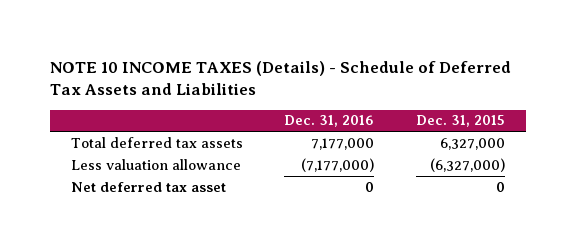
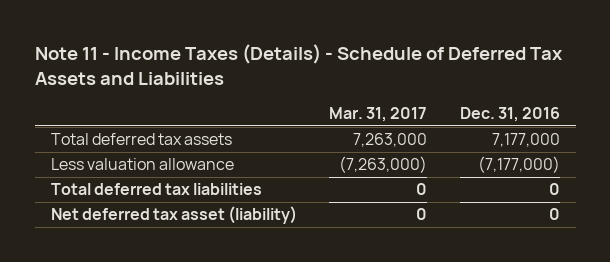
- NOTE 10 INCOME TAXES (Details) - Schedule of Deferred Tax Assets and Liabilities
+ Note 11 - Income Taxes (Details) - Schedule of Deferred Tax Assets and Liabilities
- | Dec. 31, 2016 | Dec. 31, 2015
+ | Mar. 31, 2017 | Dec. 31, 2016
- Net deferred tax asset | 0 | 0
+ Total deferred tax liabilities | 0 | 0
+ Net deferred tax asset (liability) | 0 | 0

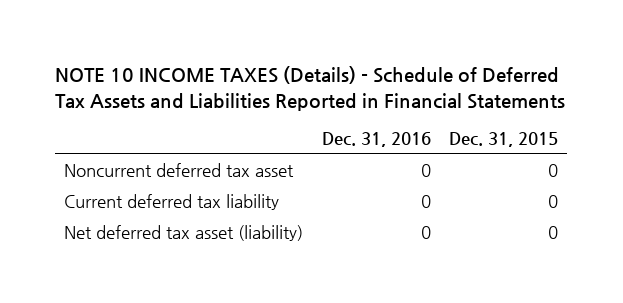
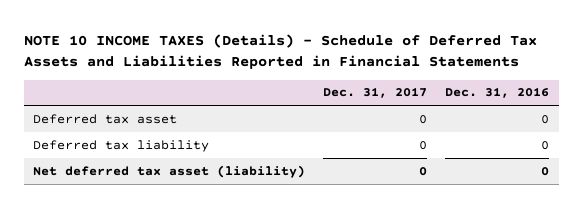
- | Dec. 31, 2016 | Dec. 31, 2015
+ | Dec. 31, 2017 | Dec. 31, 2016
- Noncurrent deferred tax asset | 0 | 0
- Current deferred tax liability | 0 | 0
+ Deferred tax asset | 0 | 0
+ Deferred tax liability | 0 | 0

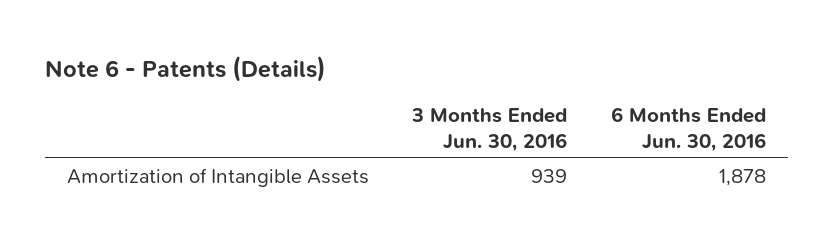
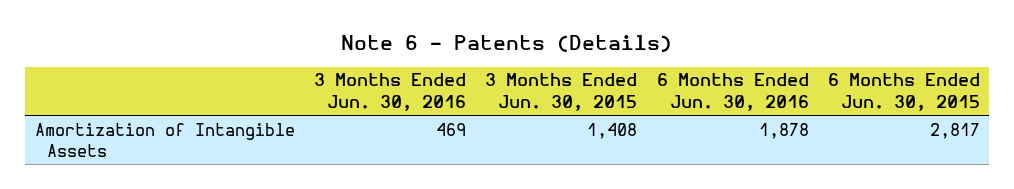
- | 3 Months Ended Jun. 30, 2016 | 6 Months Ended Jun. 30, 2016
+ | 3 Months Ended Jun. 30, 2016 | 3 Months Ended Jun. 30, 2015 | 6 Months Ended Jun. 30, 2016 | 6 Months Ended Jun. 30, 2015
- Amortization of Intangible Assets | 939 | 1,878
+ Amortization of Intangible Assets | 469 | 1,408 | 1,878 | 2,817

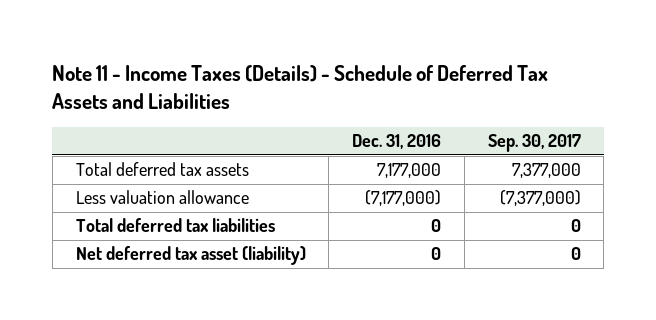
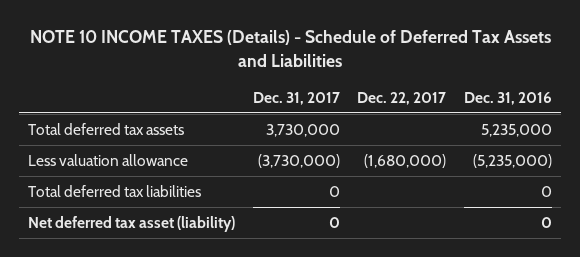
- Note 11 - Income Taxes (Details) - Schedule of Deferred Tax Assets and Liabilities
+ NOTE 10 INCOME TAXES (Details) - Schedule of Deferred Tax Assets and Liabilities
- | Dec. 31, 2016 | Sep. 30, 2017
+ | Dec. 31, 2017 | Dec. 22, 2017 | Dec. 31, 2016
- Total deferred tax assets | 7,177,000 | 7,377,000
- Less valuation allowance | (7,177,000) | (7,377,000)
+ Total deferred tax assets | 3,730,000 | | 5,235,000
+ Less valuation allowance | (3,730,000) | (1,680,000) | (5,235,000)

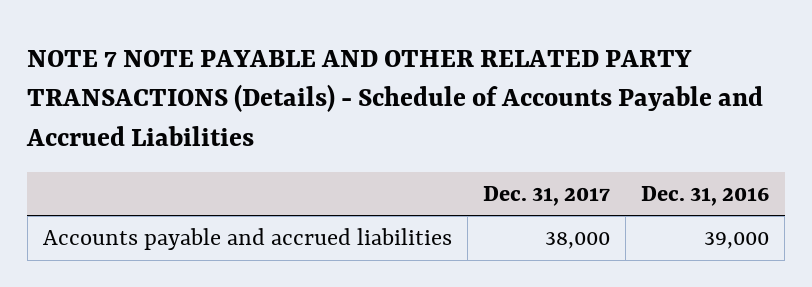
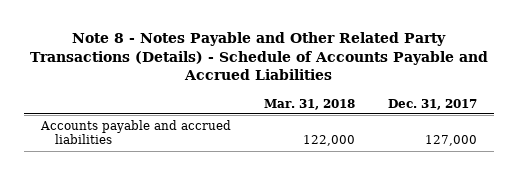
- NOTE 7 NOTE PAYABLE AND OTHER RELATED PARTY TRANSACTIONS (Details) - Schedule of Accounts Payable and Accrued Liabilities
+ Note 8 - Notes Payable and Other Related Party Transactions (Details) - Schedule of Accounts Payable and Accrued Liabilities
- | Dec. 31, 2017 | Dec. 31, 2016
+ | Mar. 31, 2018 | Dec. 31, 2017
- Accounts payable and accrued liabilities | 38,000 | 39,000
+ Accounts payable and accrued liabilities | 122,000 | 127,000

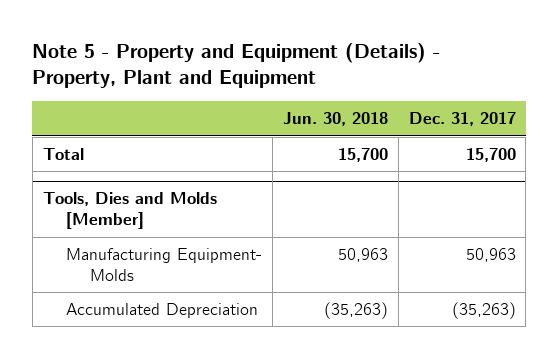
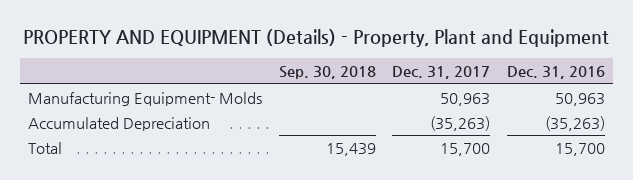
- Note 5 - Property and Equipment (Details) - Property, Plant and Equipment
+ PROPERTY AND EQUIPMENT (Details) - Property, Plant and Equipment
- | Jun. 30, 2018 | Dec. 31, 2017
+ | Sep. 30, 2018 | Dec. 31, 2017 | Dec. 31, 2016
- Tools, Dies and Molds [Member]
moved down: Total | 15,439 | 15,700 | 15,700

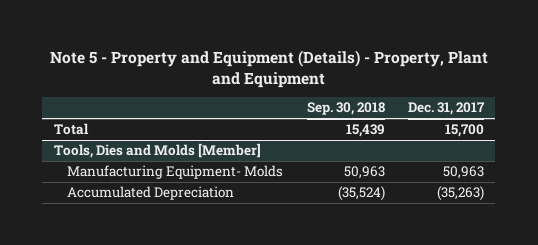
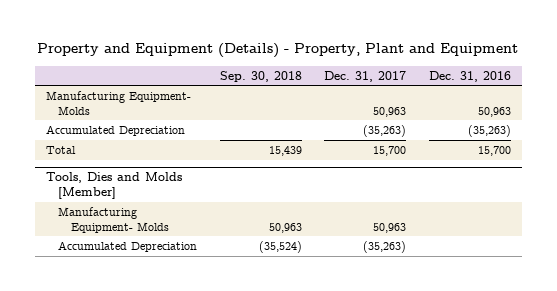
- Note 5 - Property and Equipment (Details) - Property, Plant and Equipment
+ Property and Equipment (Details) - Property, Plant and Equipment
- | Sep. 30, 2018 | Dec. 31, 2017
+ | Sep. 30, 2018 | Dec. 31, 2017 | Dec. 31, 2016
+ Manufacturing Equipment- Molds | | 50,963 | 50,963
+ Accumulated Depreciation | | (35,263) | (35,263)

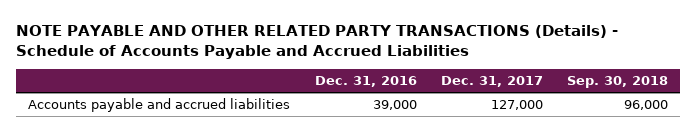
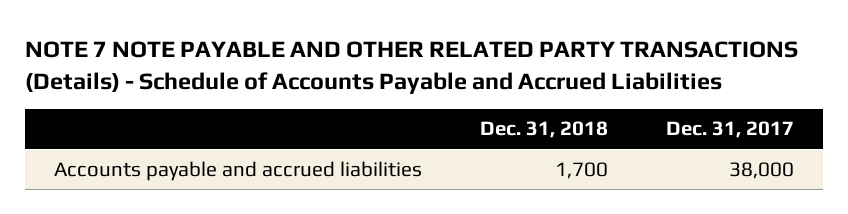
- NOTE PAYABLE AND OTHER RELATED PARTY TRANSACTIONS (Details) - Schedule of Accounts Payable and Accrued Liabilities
+ NOTE 7 NOTE PAYABLE AND OTHER RELATED PARTY TRANSACTIONS (Details) - Schedule of Accounts Payable and Accrued Liabilities
- | Dec. 31, 2016 | Dec. 31, 2017 | Sep. 30, 2018
+ | Dec. 31, 2018 | Dec. 31, 2017
- Accounts payable and accrued liabilities | 39,000 | 127,000 | 96,000
+ Accounts payable and accrued liabilities | 1,700 | 38,000

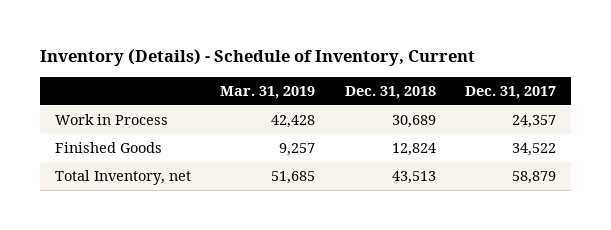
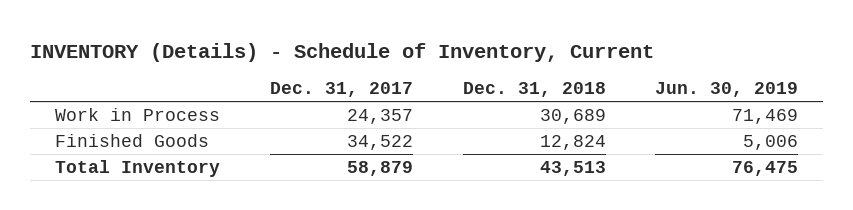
- Inventory (Details) - Schedule of Inventory, Current
+ INVENTORY (Details) - Schedule of Inventory, Current
- | Mar. 31, 2019 | Dec. 31, 2018 | Dec. 31, 2017
+ | Dec. 31, 2017 | Dec. 31, 2018 | Jun. 30, 2019
- Total Inventory, net | 51,685 | 43,513 | 58,879
+ Total Inventory | 58,879 | 43,513 | 76,475

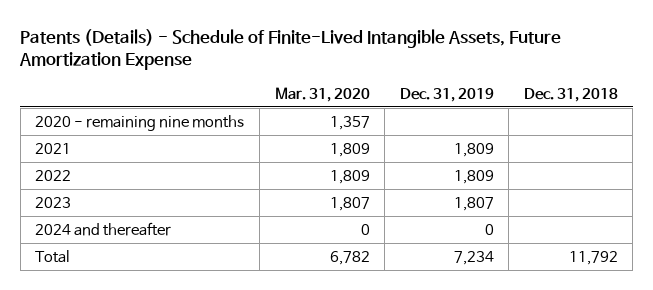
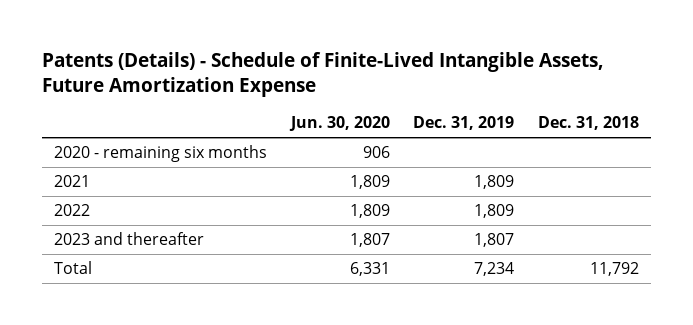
- | Mar. 31, 2020 | Dec. 31, 2019 | Dec. 31, 2018
+ | Jun. 30, 2020 | Dec. 31, 2019 | Dec. 31, 2018
- 2020 - remaining nine months | 1,357 | |
+ 2020 - remaining six months | 906 | |
- 2023 | 1,807 | 1,807 |
- 2024 and thereafter | 0 | 0 |
+ 2023 and thereafter | 1,807 | 1,807 |

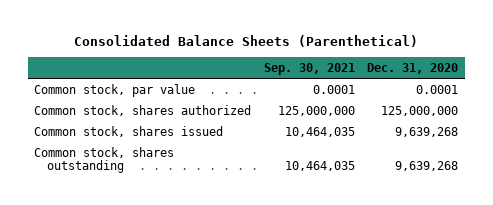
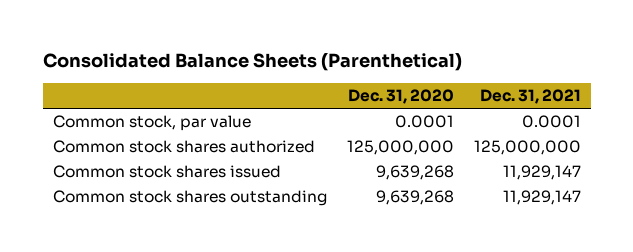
- | Sep. 30, 2021 | Dec. 31, 2020
+ | Dec. 31, 2020 | Dec. 31, 2021
- Common stock, shares authorized | 125,000,000 | 125,000,000
- Common stock, shares issued | 10,464,035 | 9,639,268
- Common stock, shares outstanding | 10,464,035 | 9,639,268
+ Common stock shares authorized | 125,000,000 | 125,000,000
+ Common stock shares issued | 9,639,268 | 11,929,147
+ Common stock shares outstanding | 9,639,268 | 11,929,147

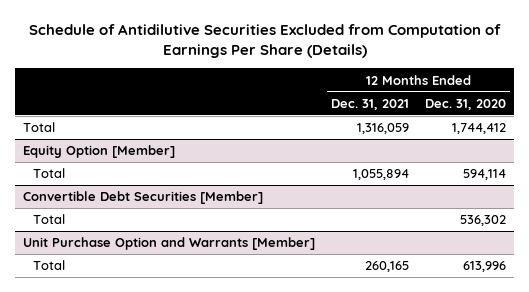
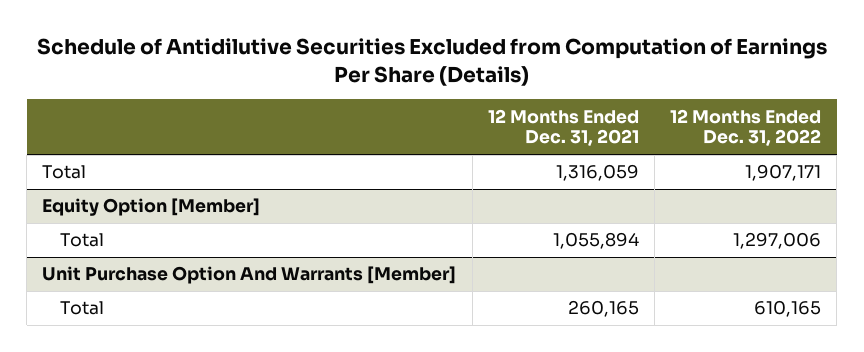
- | 12 Months Ended Dec. 31, 2021 | 12 Months Ended Dec. 31, 2020
+ | 12 Months Ended Dec. 31, 2021 | 12 Months Ended Dec. 31, 2022
- Convertible Debt Securities [Member]
- Total | | 536,302
- Unit Purchase Option and Warrants [Member]
+ Unit Purchase Option And Warrants [Member]

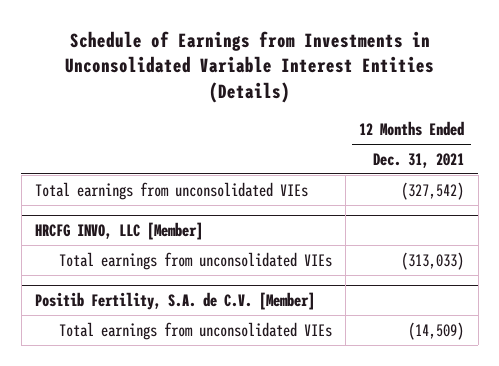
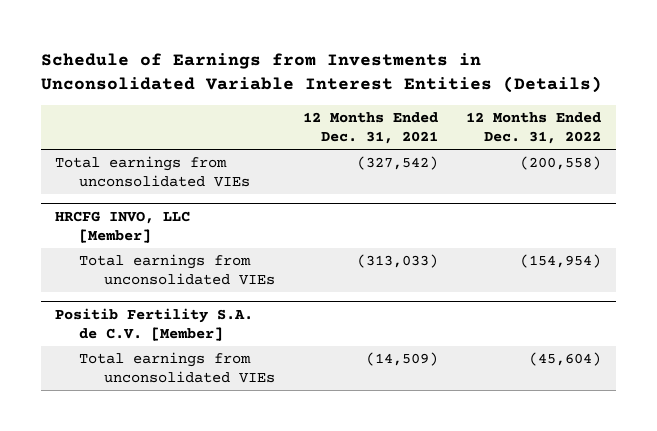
- | 12 Months Ended Dec. 31, 2021
+ | 12 Months Ended Dec. 31, 2021 | 12 Months Ended Dec. 31, 2022
- Positib Fertility, S.A. de C.V. [Member]
+ Positib Fertility S.A. de C.V. [Member]

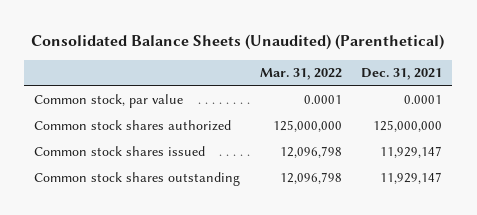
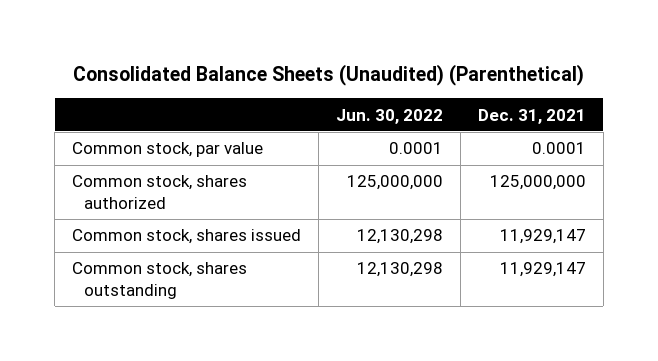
- | Mar. 31, 2022 | Dec. 31, 2021
+ | Jun. 30, 2022 | Dec. 31, 2021
- Common stock shares authorized | 125,000,000 | 125,000,000
- Common stock shares issued | 12,096,798 | 11,929,147
- Common stock shares outstanding | 12,096,798 | 11,929,147
+ Common stock, shares authorized | 125,000,000 | 125,000,000
+ Common stock, shares issued | 12,130,298 | 11,929,147
+ Common stock, shares outstanding | 12,130,298 | 11,929,147

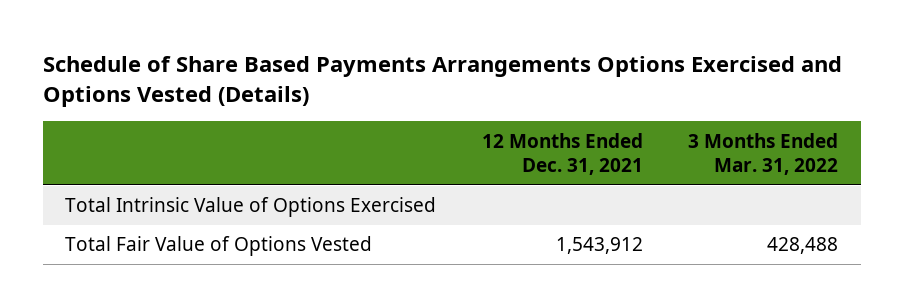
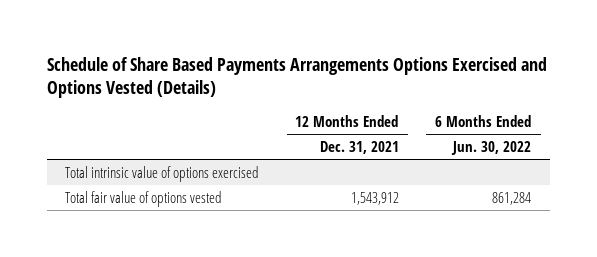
- | 12 Months Ended Dec. 31, 2021 | 3 Months Ended Mar. 31, 2022
+ | 12 Months Ended Dec. 31, 2021 | 6 Months Ended Jun. 30, 2022
- Total Intrinsic Value of Options Exercised
- Total Fair Value of Options Vested | 1,543,912 | 428,488
+ Total intrinsic value of options exercised
+ Total fair value of options vested | 1,543,912 | 861,284

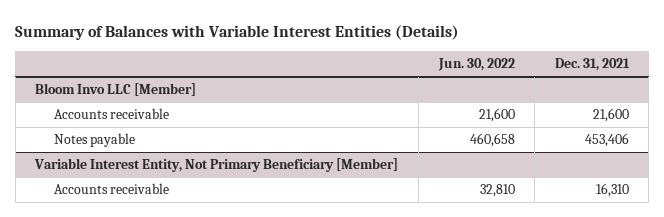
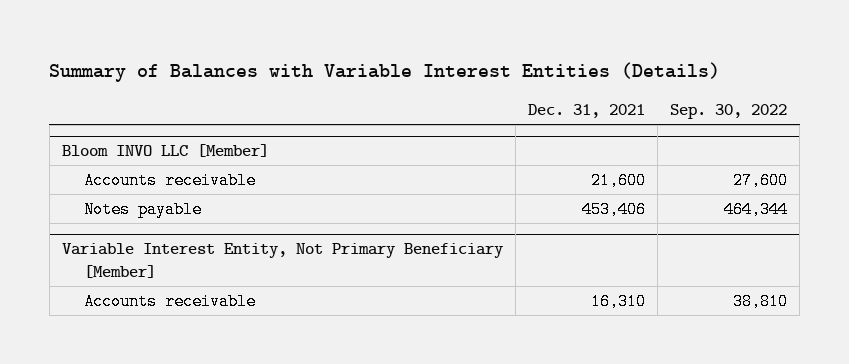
- | Jun. 30, 2022 | Dec. 31, 2021
+ | Dec. 31, 2021 | Sep. 30, 2022
- Bloom Invo LLC [Member]
+ Bloom INVO LLC [Member]

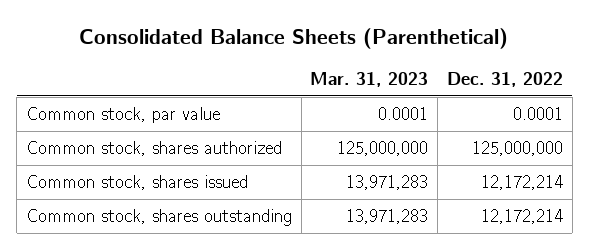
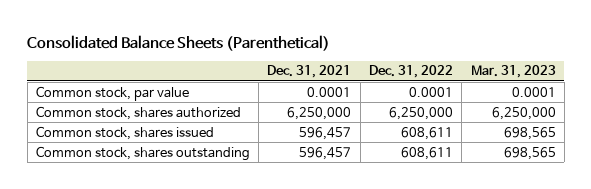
- | Mar. 31, 2023 | Dec. 31, 2022
+ | Dec. 31, 2021 | Dec. 31, 2022 | Mar. 31, 2023
- Common stock, shares authorized | 125,000,000 | 125,000,000
- Common stock, shares issued | 13,971,283 | 12,172,214
- Common stock, shares outstanding | 13,971,283 | 12,172,214
+ Common stock, shares authorized | 6,250,000 | 6,250,000 | 6,250,000
+ Common stock, shares issued | 596,457 | 608,611 | 698,565
+ Common stock, shares outstanding | 596,457 | 608,611 | 698,565

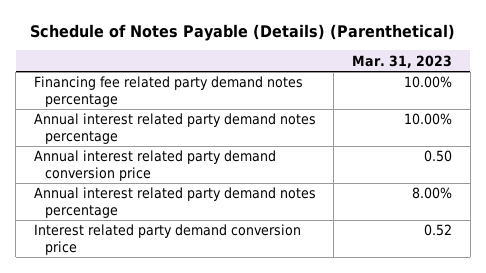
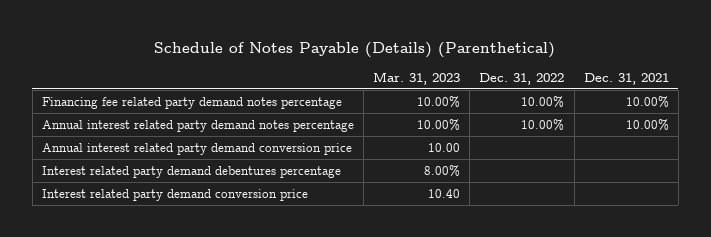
- | Mar. 31, 2023
+ | Mar. 31, 2023 | Dec. 31, 2022 | Dec. 31, 2021
- Annual interest related party demand conversion price | 0.50
- Annual interest related party demand notes percentage | 8.00%
- Interest related party demand conversion price | 0.52
+ Annual interest related party demand conversion price | 10.00 | |
+ Interest related party demand debentures percentage | 8.00% | |
+ Interest related party demand conversion price | 10.40 | |

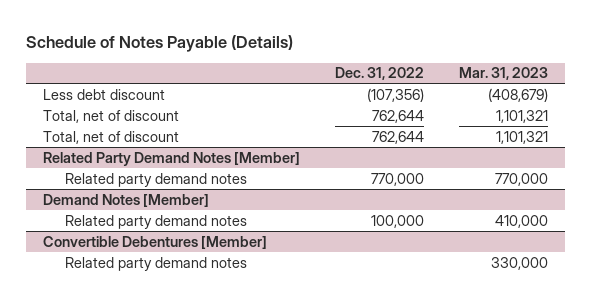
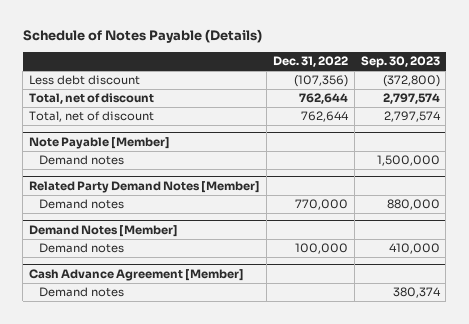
- | Dec. 31, 2022 | Mar. 31, 2023
+ | Dec. 31, 2022 | Sep. 30, 2023
+ Note Payable [Member]
+ Demand notes | | 1,500,000
@ Related Party Demand Notes [Member]
- Related party demand notes | 770,000 | 770,000
+ Demand notes | 770,000 | 880,000
@ Demand Notes [Member]
- Related party demand notes | 100,000 | 410,000
- Convertible Debentures [Member]
- Related party demand notes | | 330,000
@ Demand Notes [Member]
+ Demand notes | 100,000 | 410,000
+ Cash Advance Agreement [Member]
+ Demand notes | | 380,374

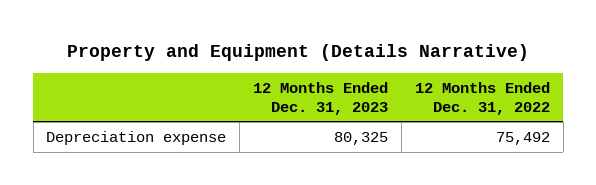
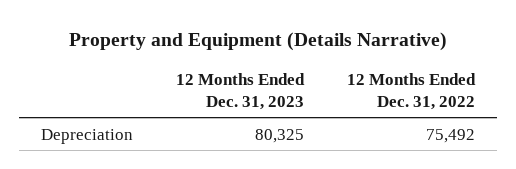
- Depreciation expense | 80,325 | 75,492
+ Depreciation | 80,325 | 75,492

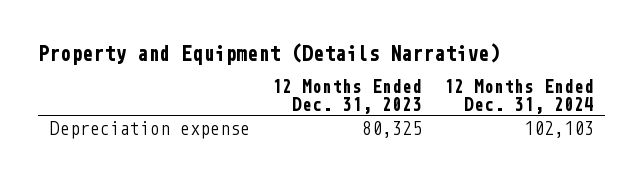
- | 12 Months Ended Dec. 31, 2023 | 12 Months Ended Dec. 31, 2022
+ | 12 Months Ended Dec. 31, 2023 | 12 Months Ended Dec. 31, 2024
- Depreciation | 80,325 | 75,492
+ Depreciation expense | 80,325 | 102,103

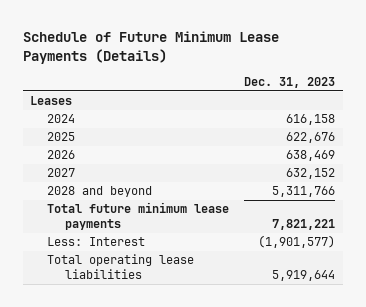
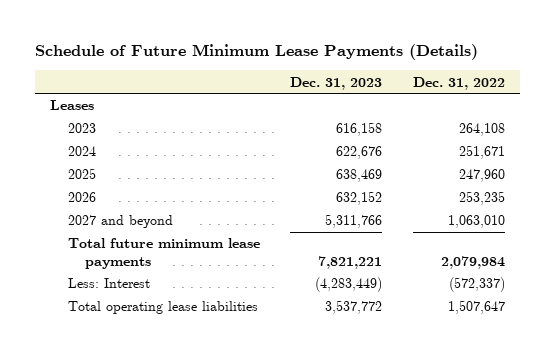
- | Dec. 31, 2023
+ | Dec. 31, 2023 | Dec. 31, 2022
- 2024 | 616,158
- 2025 | 622,676
- 2026 | 638,469
- 2027 | 632,152
- 2028 and beyond | 5,311,766
+ 2023 | 616,158 | 264,108
+ 2024 | 622,676 | 251,671
+ 2025 | 638,469 | 247,960
+ 2026 | 632,152 | 253,235
+ 2027 and beyond | 5,311,766 | 1,063,010
- Less: Interest | (1,901,577)
- Total operating lease liabilities | 5,919,644
+ Less: Interest | (4,283,449) | (572,337)
+ Total operating lease liabilities | 3,537,772 | 1,507,647

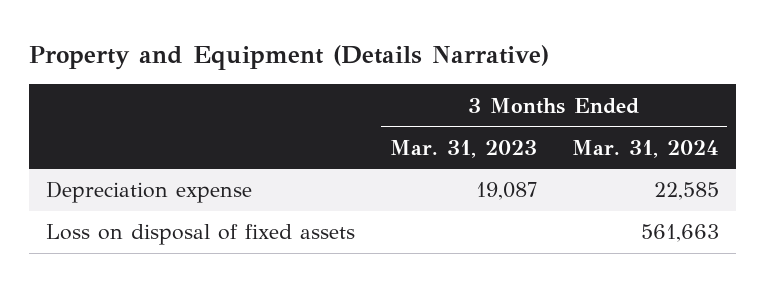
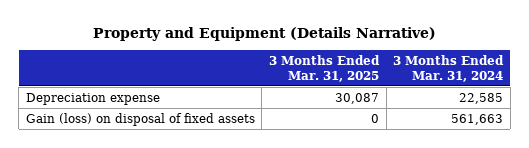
- | 3 Months Ended Mar. 31, 2023 | 3 Months Ended Mar. 31, 2024
+ | 3 Months Ended Mar. 31, 2025 | 3 Months Ended Mar. 31, 2024
- Loss on disposal of fixed assets | | 561,663
+ Gain (loss) on disposal of fixed assets | 0 | 561,663

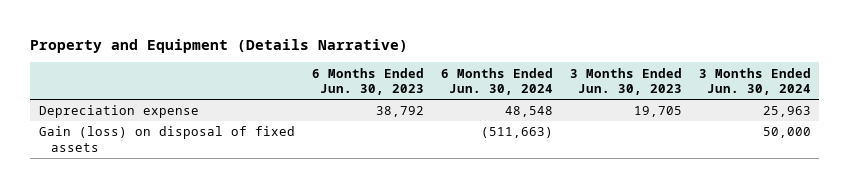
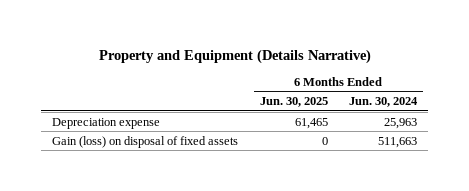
- | 6 Months Ended Jun. 30, 2023 | 6 Months Ended Jun. 30, 2024 | 3 Months Ended Jun. 30, 2023 | 3 Months Ended Jun. 30, 2024
+ | 6 Months Ended Jun. 30, 2025 | 6 Months Ended Jun. 30, 2024
- Depreciation expense | 38,792 | 48,548 | 19,705 | 25,963
- Gain (loss) on disposal of fixed assets | | (511,663) | | 50,000
+ Depreciation expense | 61,465 | 25,963
+ Gain (loss) on disposal of fixed assets | 0 | 511,663

